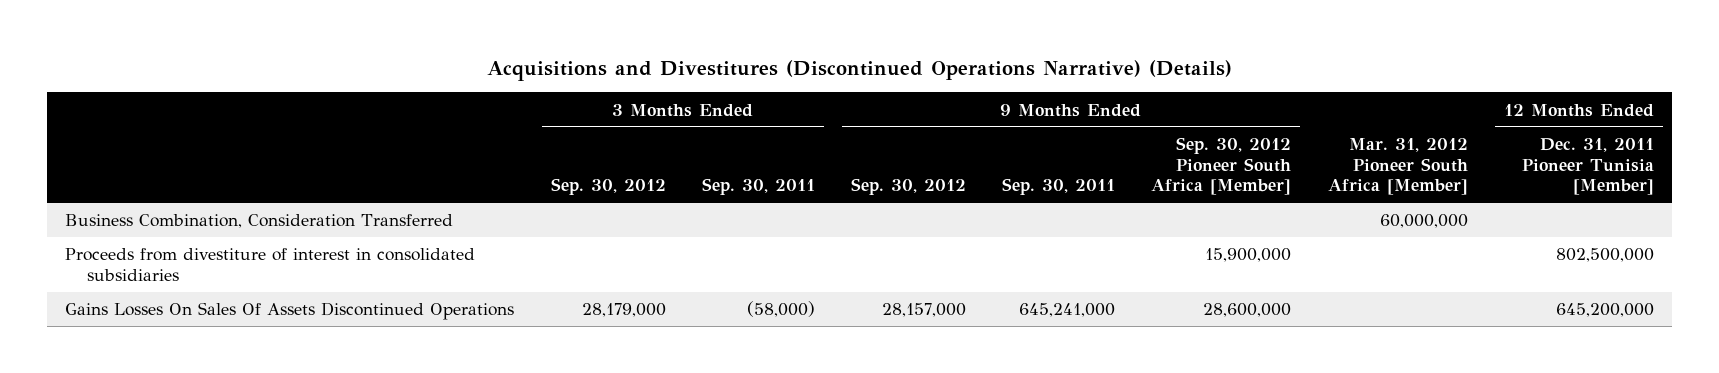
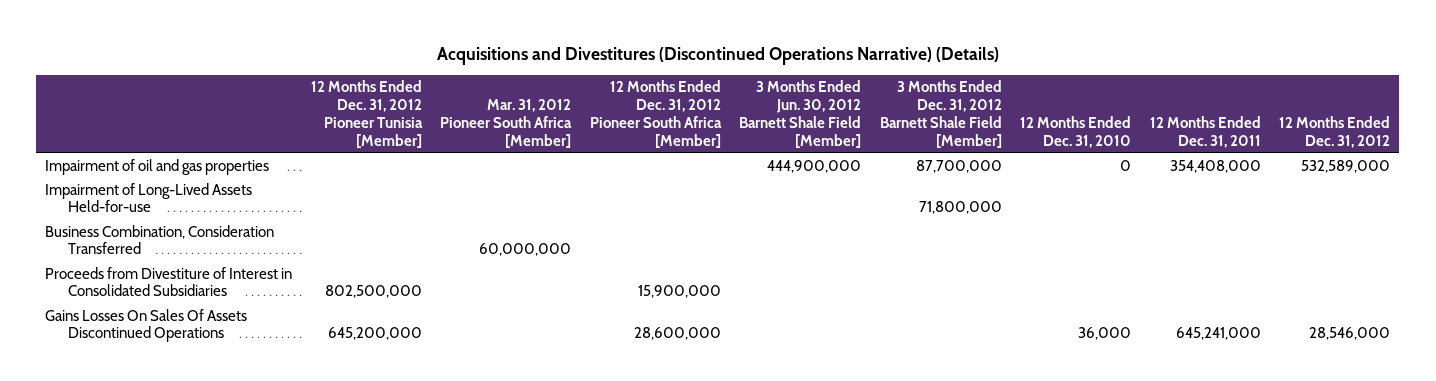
- | 3 Months Ended Sep. 30, 2012 | 3 Months Ended Sep. 30, 2011 | 9 Months Ended Sep. 30, 2012 | 9 Months Ended Sep. 30, 2011 | 9 Months Ended Sep. 30, 2012 Pioneer South Africa [Member] | Mar. 31, 2012 Pioneer South Africa [Member] | 12 Months Ended Dec. 31, 2011 Pioneer Tunisia [Member]
+ | 12 Months Ended Dec. 31, 2012 Pioneer Tunisia [Member] | Mar. 31, 2012 Pioneer South Africa [Member] | 12 Months Ended Dec. 31, 2012 Pioneer South Africa [Member] | 3 Months Ended Jun. 30, 2012 Barnett Shale Field [Member] | 3 Months Ended Dec. 31, 2012 Barnett Shale Field [Member] | 12 Months Ended Dec. 31, 2010 | 12 Months Ended Dec. 31, 2011 | 12 Months Ended Dec. 31, 2012
+ Impairment of oil and gas properties | | | | 444,900,000 | 87,700,000 | 0 | 354,408,000 | 532,589,000
+ Impairment of Long-Lived Assets Held-for-use | | | | | 71,800,000 | | |
- Proceeds from divestiture of interest in consolidated subsidiaries | | | | | 15,900,000 | | 802,500,000
+ Proceeds from Divestiture of Interest in Consolidated Subsidiaries | 802,500,000 | | 15,900,000 | | | | |

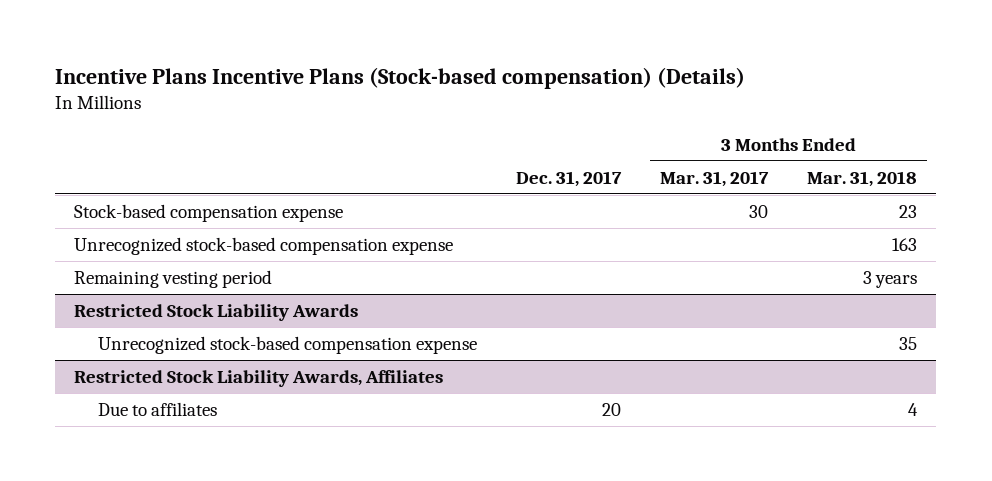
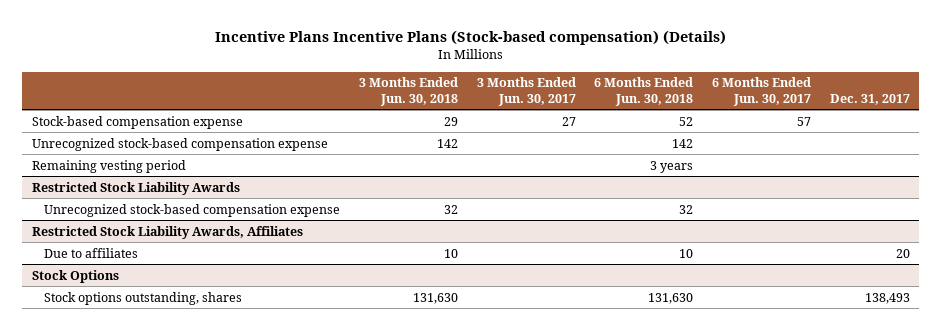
- | Dec. 31, 2017 | 3 Months Ended Mar. 31, 2017 | 3 Months Ended Mar. 31, 2018
+ | 3 Months Ended Jun. 30, 2018 | 3 Months Ended Jun. 30, 2017 | 6 Months Ended Jun. 30, 2018 | 6 Months Ended Jun. 30, 2017 | Dec. 31, 2017
+ Stock Options
+ Stock options outstanding, shares | 131,630 | | 131,630 | | 138,493

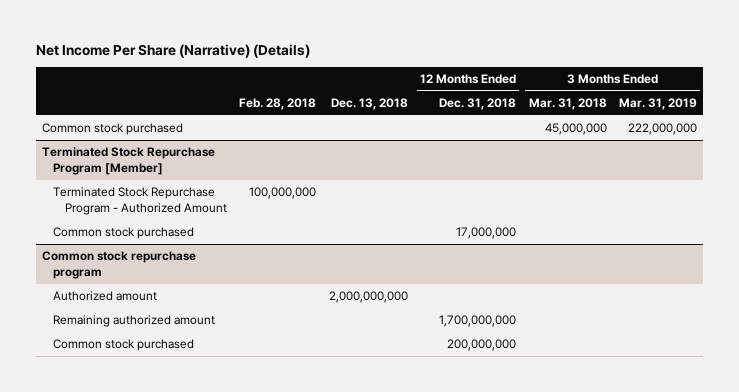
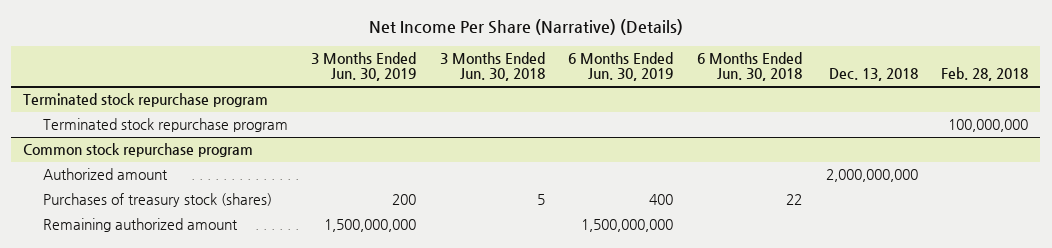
- | Feb. 28, 2018 | Dec. 13, 2018 | 12 Months Ended Dec. 31, 2018 | 3 Months Ended Mar. 31, 2018 | 3 Months Ended Mar. 31, 2019
+ | 3 Months Ended Jun. 30, 2019 | 3 Months Ended Jun. 30, 2018 | 6 Months Ended Jun. 30, 2019 | 6 Months Ended Jun. 30, 2018 | Dec. 13, 2018 | Feb. 28, 2018
- Common stock purchased | | | | 45,000,000 | 222,000,000
- Terminated Stock Repurchase Program [Member]
- Terminated Stock Repurchase Program - Authorized Amount | 100,000,000 | | | |
- Common stock purchased | | | 17,000,000 | |
+ Terminated stock repurchase program
+ Terminated stock repurchase program | | | | | | 100,000,000
@ Common stock repurchase program
+ Purchases of treasury stock (shares) | 200 | 5 | 400 | 22 | |
- Common stock purchased | | | 200,000,000 | |

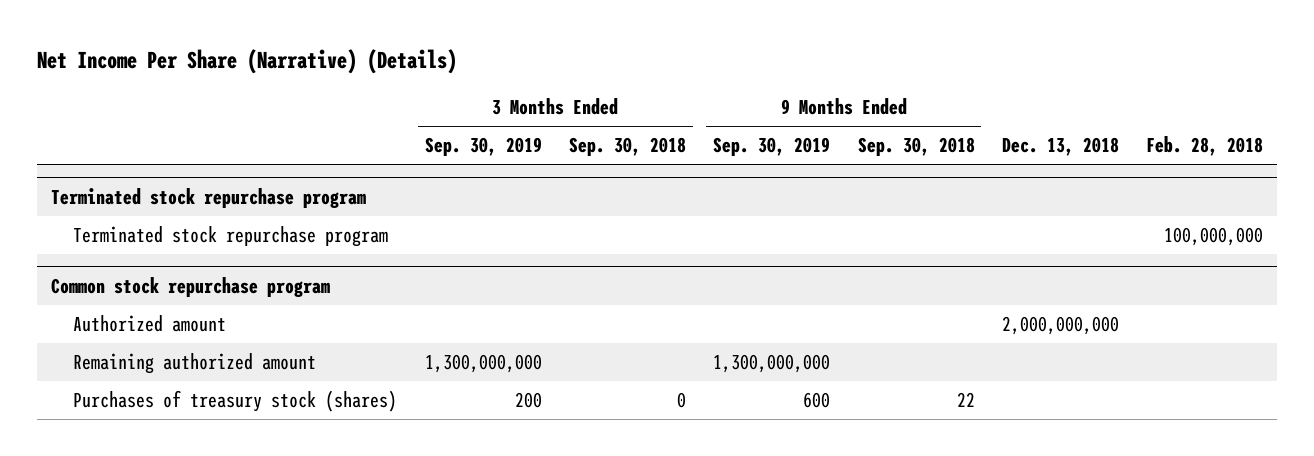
- | 3 Months Ended Jun. 30, 2019 | 3 Months Ended Jun. 30, 2018 | 6 Months Ended Jun. 30, 2019 | 6 Months Ended Jun. 30, 2018 | Dec. 13, 2018 | Feb. 28, 2018
+ | 3 Months Ended Sep. 30, 2019 | 3 Months Ended Sep. 30, 2018 | 9 Months Ended Sep. 30, 2019 | 9 Months Ended Sep. 30, 2018 | Dec. 13, 2018 | Feb. 28, 2018
@ Common stock repurchase program
moved down: Purchases of treasury stock (shares) | 200 | 0 | 600 | 22 | |

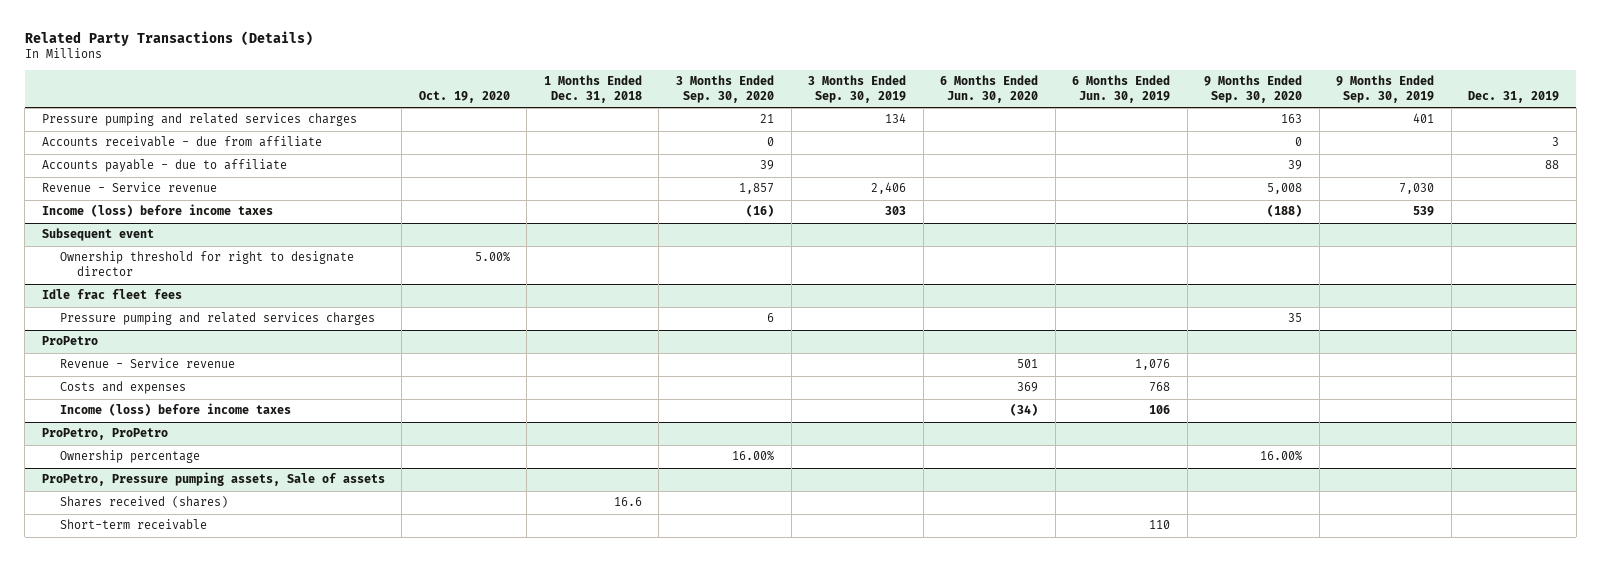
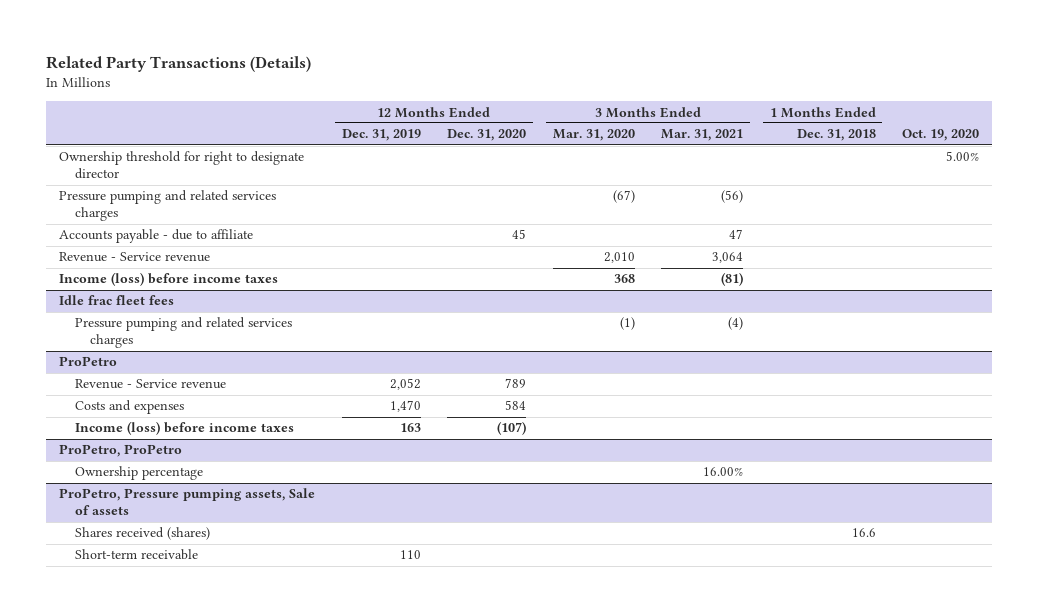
- | Oct. 19, 2020 | 1 Months Ended Dec. 31, 2018 | 3 Months Ended Sep. 30, 2020 | 3 Months Ended Sep. 30, 2019 | 6 Months Ended Jun. 30, 2020 | 6 Months Ended Jun. 30, 2019 | 9 Months Ended Sep. 30, 2020 | 9 Months Ended Sep. 30, 2019 | Dec. 31, 2019
+ | 12 Months Ended Dec. 31, 2019 | 12 Months Ended Dec. 31, 2020 | 3 Months Ended Mar. 31, 2020 | 3 Months Ended Mar. 31, 2021 | 1 Months Ended Dec. 31, 2018 | Oct. 19, 2020
+ Ownership threshold for right to designate director | | | | | | 5.00%
- Accounts receivable - due from affiliate | | | 0 | | | | 0 | | 3
- Subsequent event
- Ownership threshold for right to designate director | 5.00% | | | | | | | |

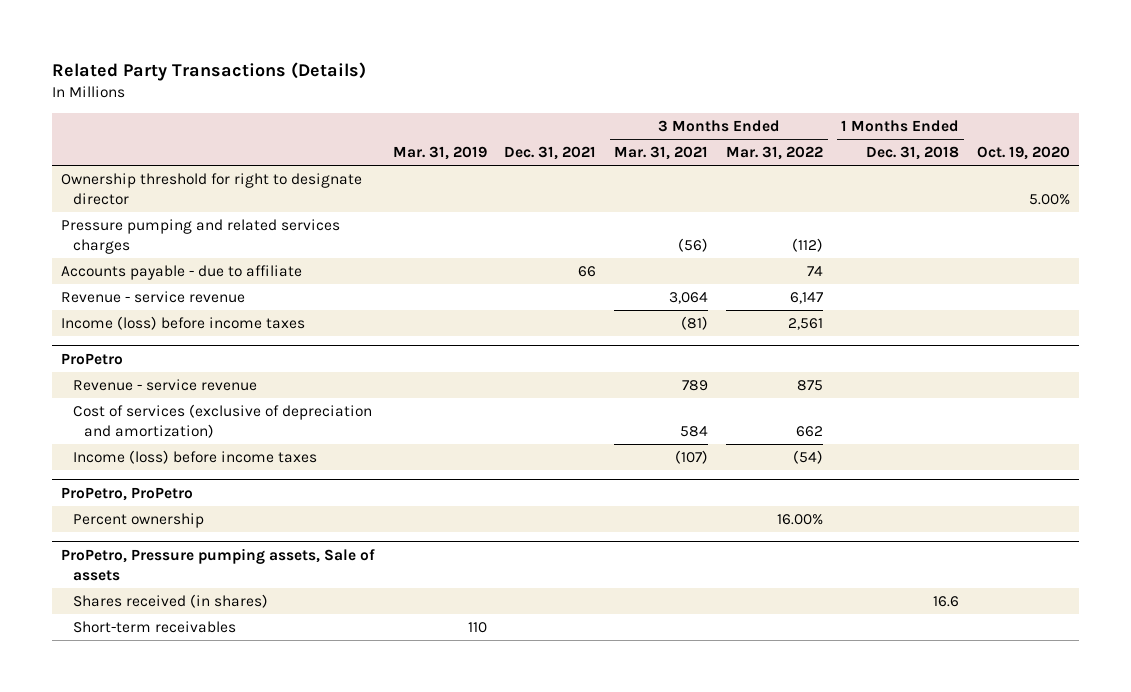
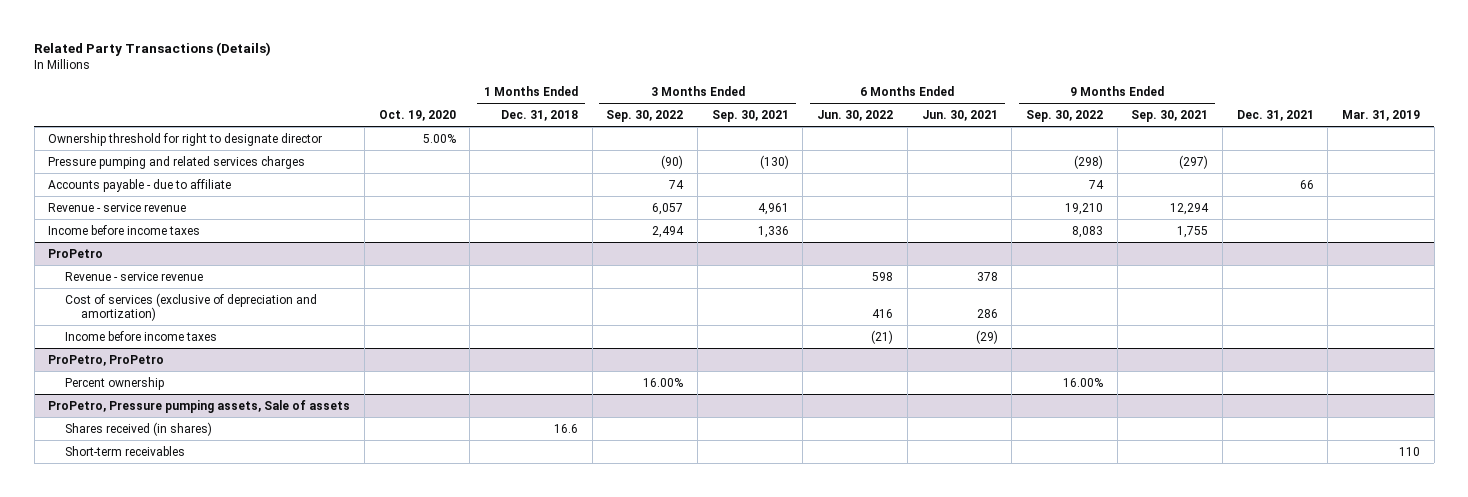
- | Mar. 31, 2019 | Dec. 31, 2021 | 3 Months Ended Mar. 31, 2021 | 3 Months Ended Mar. 31, 2022 | 1 Months Ended Dec. 31, 2018 | Oct. 19, 2020
+ | Oct. 19, 2020 | 1 Months Ended Dec. 31, 2018 | 3 Months Ended Sep. 30, 2022 | 3 Months Ended Sep. 30, 2021 | 6 Months Ended Jun. 30, 2022 | 6 Months Ended Jun. 30, 2021 | 9 Months Ended Sep. 30, 2022 | 9 Months Ended Sep. 30, 2021 | Dec. 31, 2021 | Mar. 31, 2019
- Income (loss) before income taxes | | | (81) | 2,561 | |
+ Income before income taxes | | | 2,494 | 1,336 | | | 8,083 | 1,755 | |
@ ProPetro
- Income (loss) before income taxes | | | (107) | (54) | |
+ Income before income taxes | | | | | (21) | (29) | | | |

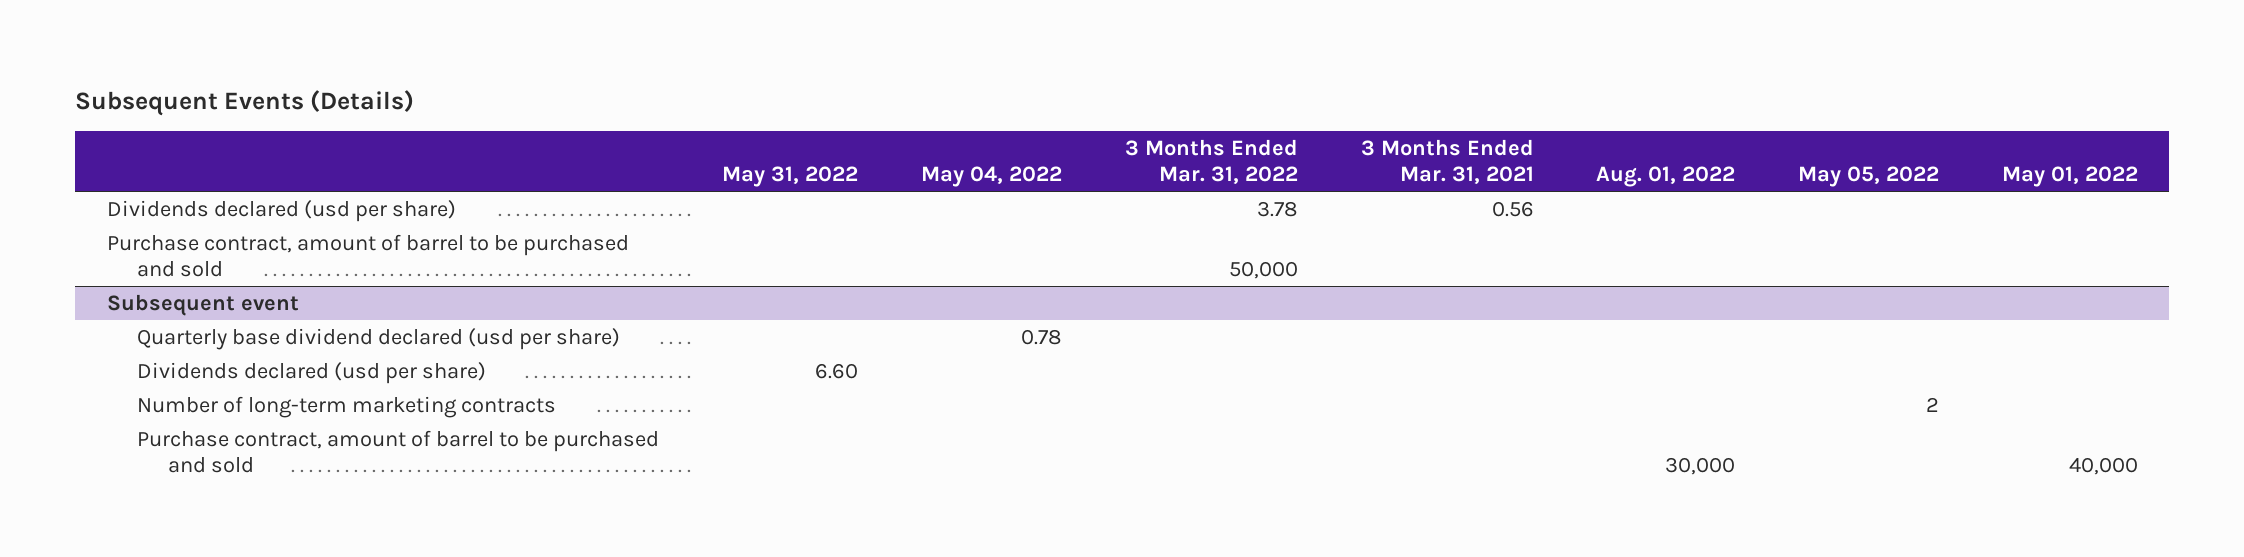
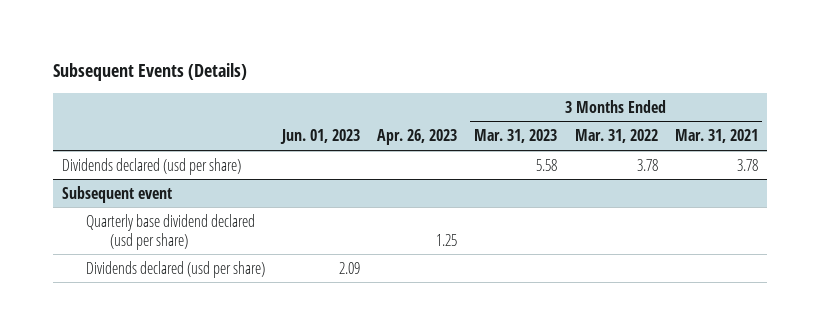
- | May 31, 2022 | May 04, 2022 | 3 Months Ended Mar. 31, 2022 | 3 Months Ended Mar. 31, 2021 | Aug. 01, 2022 | May 05, 2022 | May 01, 2022
+ | Jun. 01, 2023 | Apr. 26, 2023 | 3 Months Ended Mar. 31, 2023 | 3 Months Ended Mar. 31, 2022 | 3 Months Ended Mar. 31, 2021
- Dividends declared (usd per share) | | | 3.78 | 0.56 | | |
- Purchase contract, amount of barrel to be purchased and sold | | | 50,000 | | | |
+ Dividends declared (usd per share) | | | 5.58 | 3.78 | 3.78
@ Subsequent event
- Number of long-term marketing contracts | | | | | | 2 |
- Purchase contract, amount of barrel to be purchased and sold | | | | | 30,000 | | 40,000

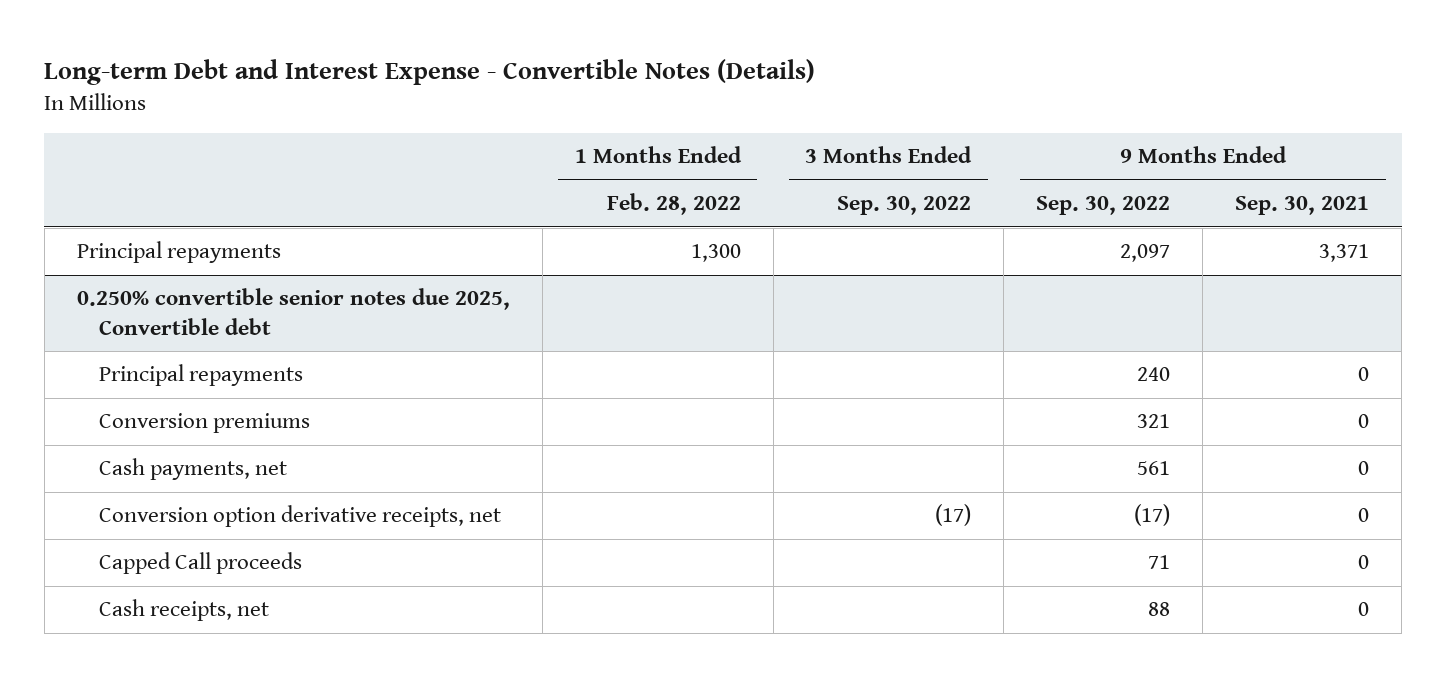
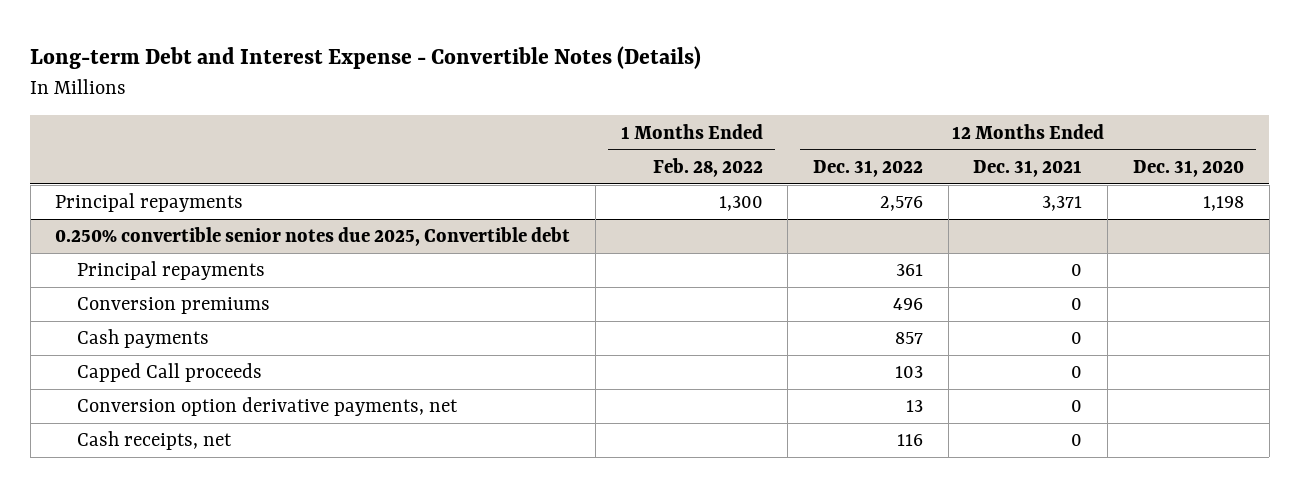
- | 1 Months Ended Feb. 28, 2022 | 3 Months Ended Sep. 30, 2022 | 9 Months Ended Sep. 30, 2022 | 9 Months Ended Sep. 30, 2021
+ | 1 Months Ended Feb. 28, 2022 | 12 Months Ended Dec. 31, 2022 | 12 Months Ended Dec. 31, 2021 | 12 Months Ended Dec. 31, 2020
@ 0.250% convertible senior notes due 2025, Convertible debt
- Cash payments, net | | | 561 | 0
- Conversion option derivative receipts, net | | (17) | (17) | 0
+ Cash payments | | 857 | 0 |
+ Conversion option derivative payments, net | | 13 | 0 |

